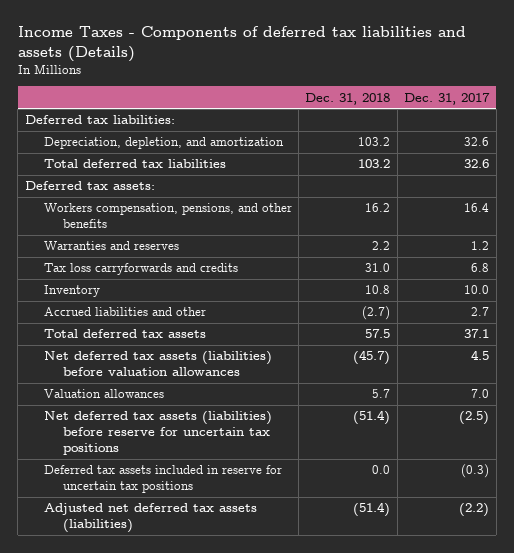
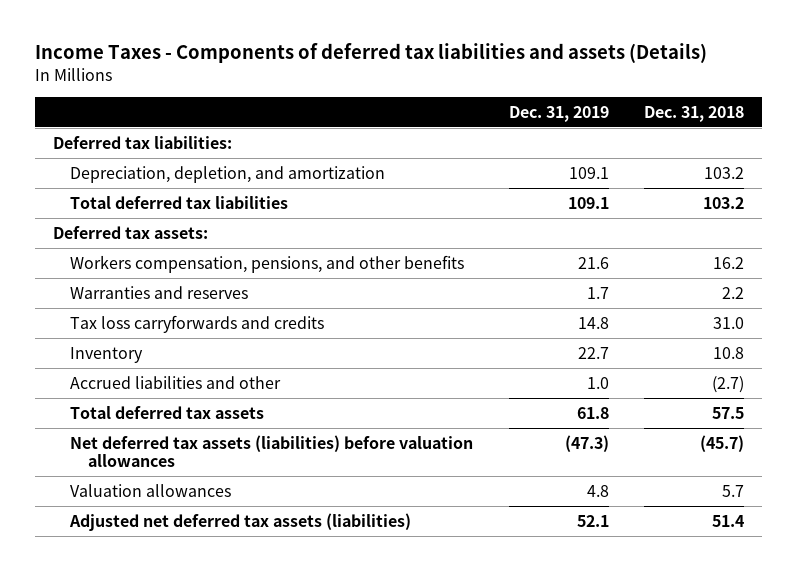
- | Dec. 31, 2018 | Dec. 31, 2017
+ | Dec. 31, 2019 | Dec. 31, 2018
- Net deferred tax assets (liabilities) before reserve for uncertain tax positions | (51.4) | (2.5)
- Deferred tax assets included in reserve for uncertain tax positions | 0.0 | (0.3)
- Adjusted net deferred tax assets (liabilities) | (51.4) | (2.2)
+ Adjusted net deferred tax assets (liabilities) | 52.1 | 51.4

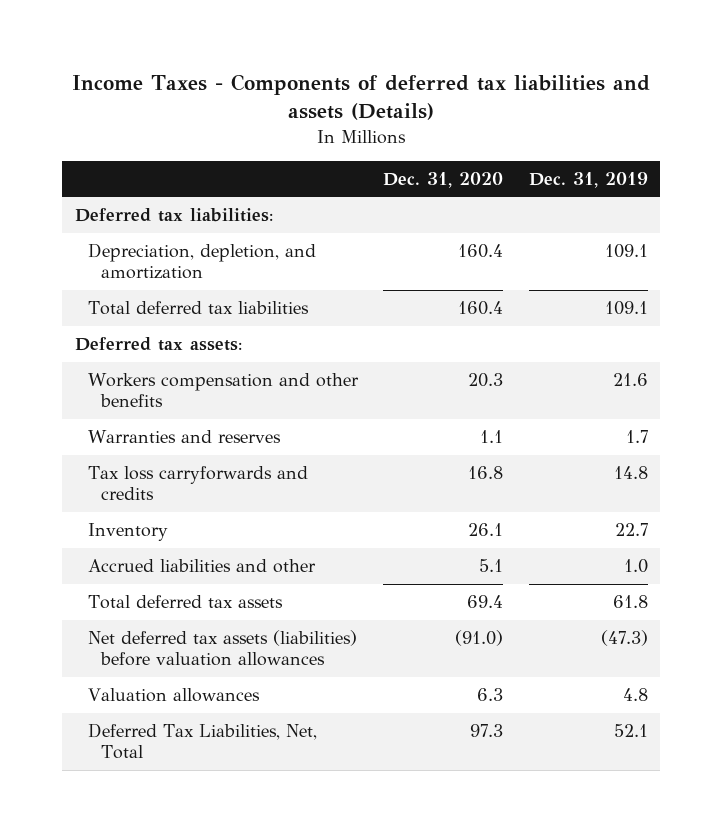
- | Dec. 31, 2019 | Dec. 31, 2018
+ | Dec. 31, 2020 | Dec. 31, 2019
- Workers compensation, pensions, and other benefits | 21.6 | 16.2
+ Workers compensation and other benefits | 20.3 | 21.6
- Adjusted net deferred tax assets (liabilities) | 52.1 | 51.4
+ Deferred Tax Liabilities, Net, Total | 97.3 | 52.1

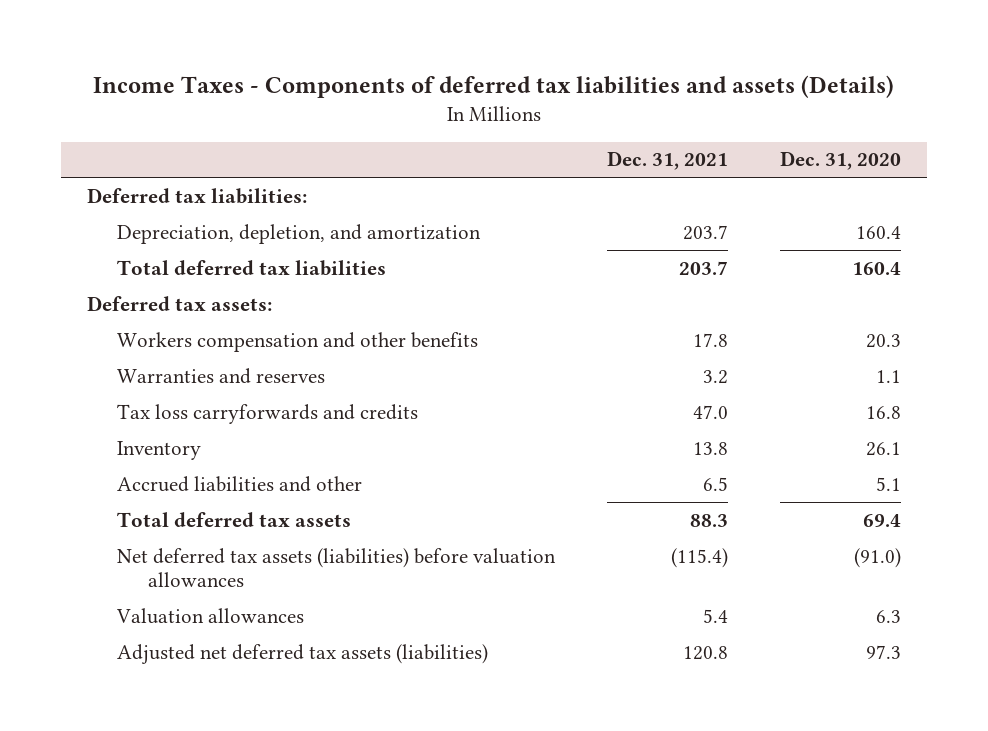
- | Dec. 31, 2020 | Dec. 31, 2019
+ | Dec. 31, 2021 | Dec. 31, 2020
- Deferred Tax Liabilities, Net, Total | 97.3 | 52.1
+ Adjusted net deferred tax assets (liabilities) | 120.8 | 97.3

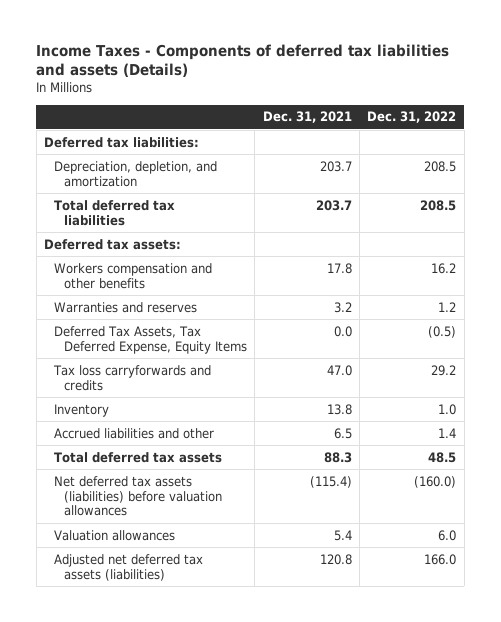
- | Dec. 31, 2021 | Dec. 31, 2020
+ | Dec. 31, 2021 | Dec. 31, 2022
+ Deferred Tax Assets, Tax Deferred Expense, Equity Items | 0.0 | (0.5)

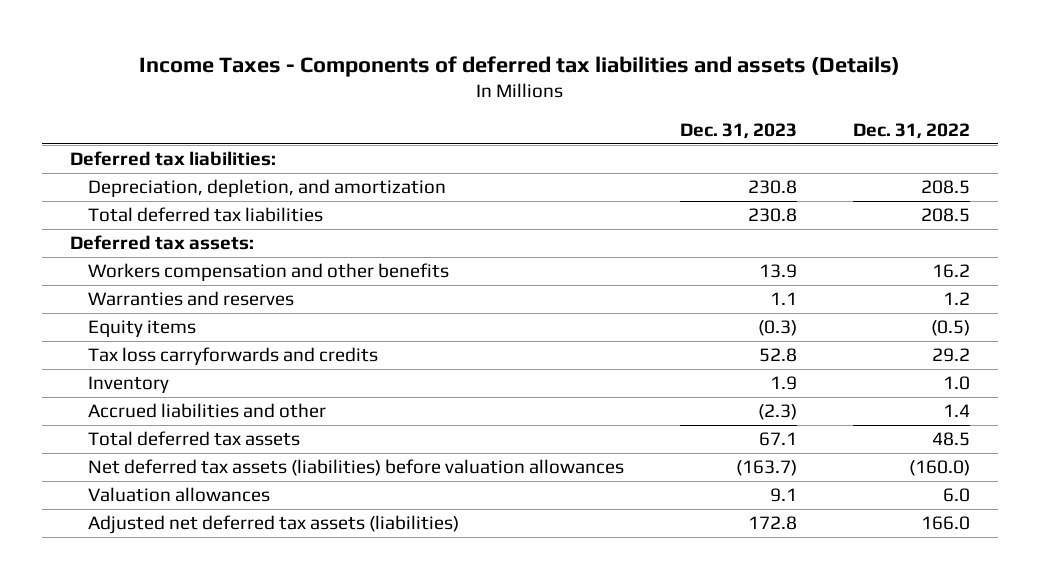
- | Dec. 31, 2021 | Dec. 31, 2022
+ | Dec. 31, 2023 | Dec. 31, 2022
- Deferred Tax Assets, Tax Deferred Expense, Equity Items | 0.0 | (0.5)
+ Equity items | (0.3) | (0.5)

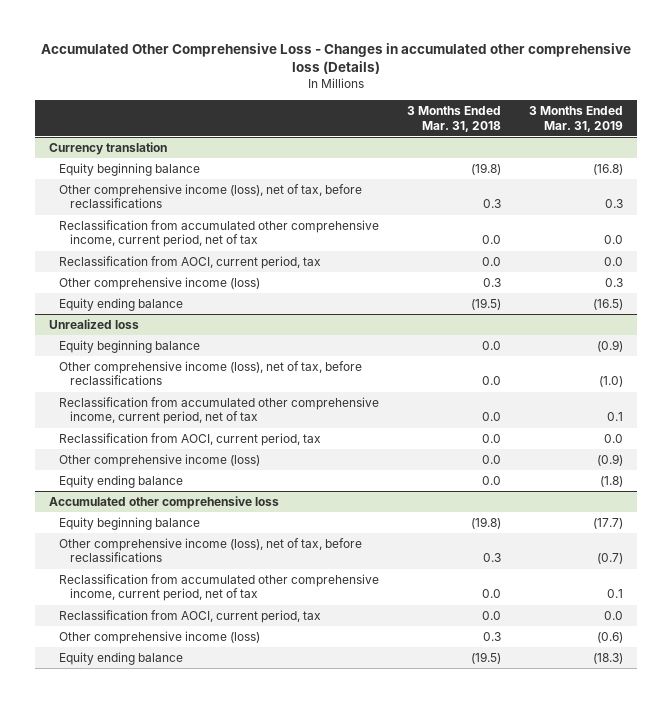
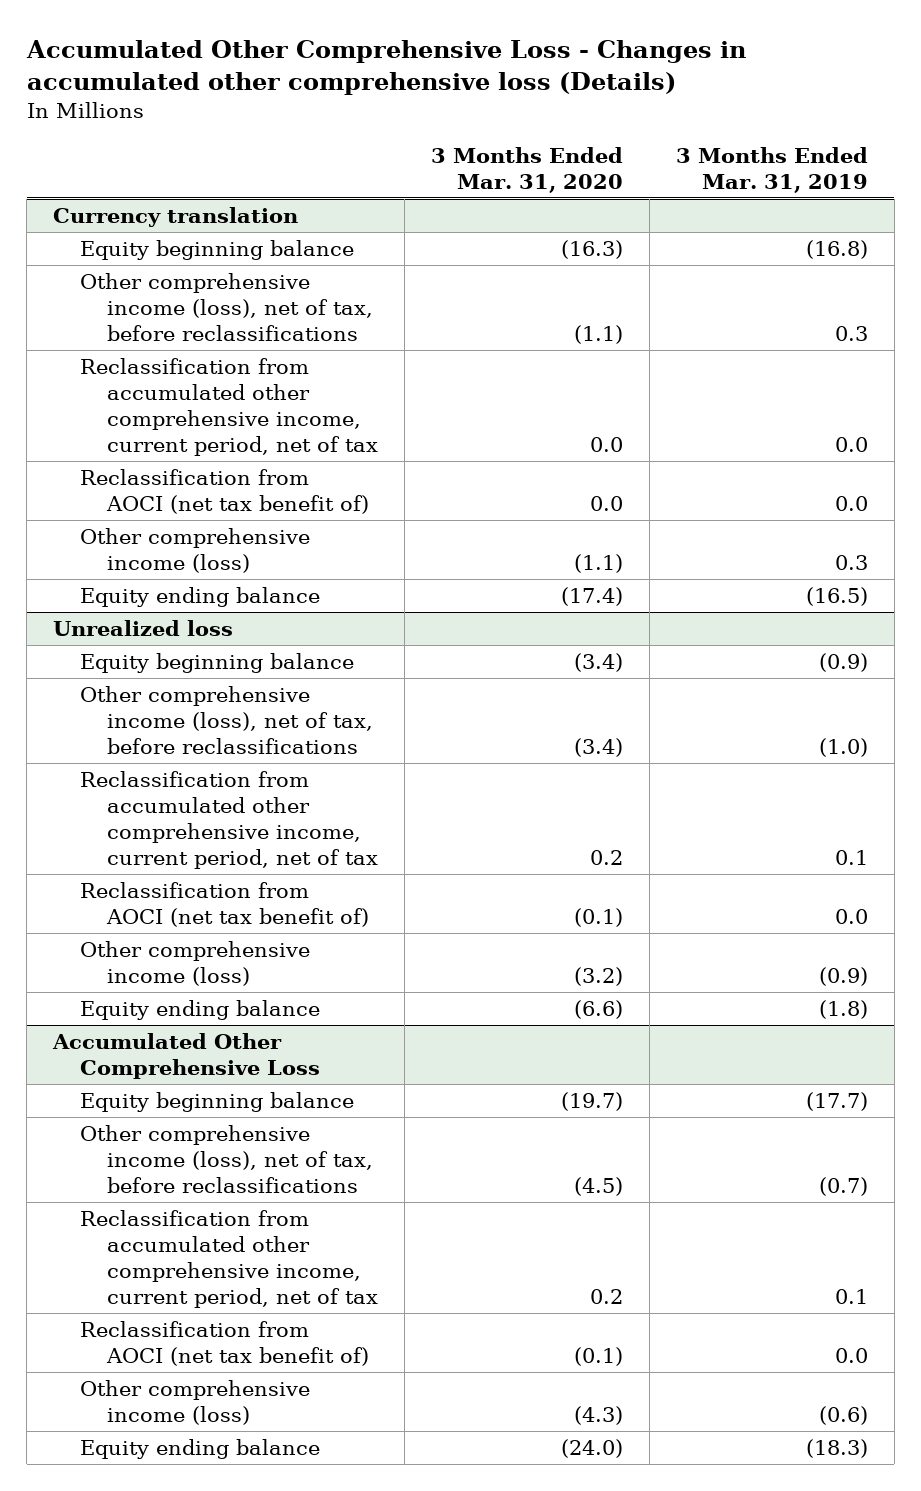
- | 3 Months Ended Mar. 31, 2018 | 3 Months Ended Mar. 31, 2019
+ | 3 Months Ended Mar. 31, 2020 | 3 Months Ended Mar. 31, 2019
@ Currency translation
- Reclassification from AOCI, current period, tax | 0.0 | 0.0
+ Reclassification from AOCI (net tax benefit of) | 0.0 | 0.0
@ Unrealized loss
- Reclassification from AOCI, current period, tax | 0.0 | 0.0
+ Reclassification from AOCI (net tax benefit of) | (0.1) | 0.0
- Accumulated other comprehensive loss
+ Accumulated Other Comprehensive Loss
- Reclassification from AOCI, current period, tax | 0.0 | 0.0
+ Reclassification from AOCI (net tax benefit of) | (0.1) | 0.0

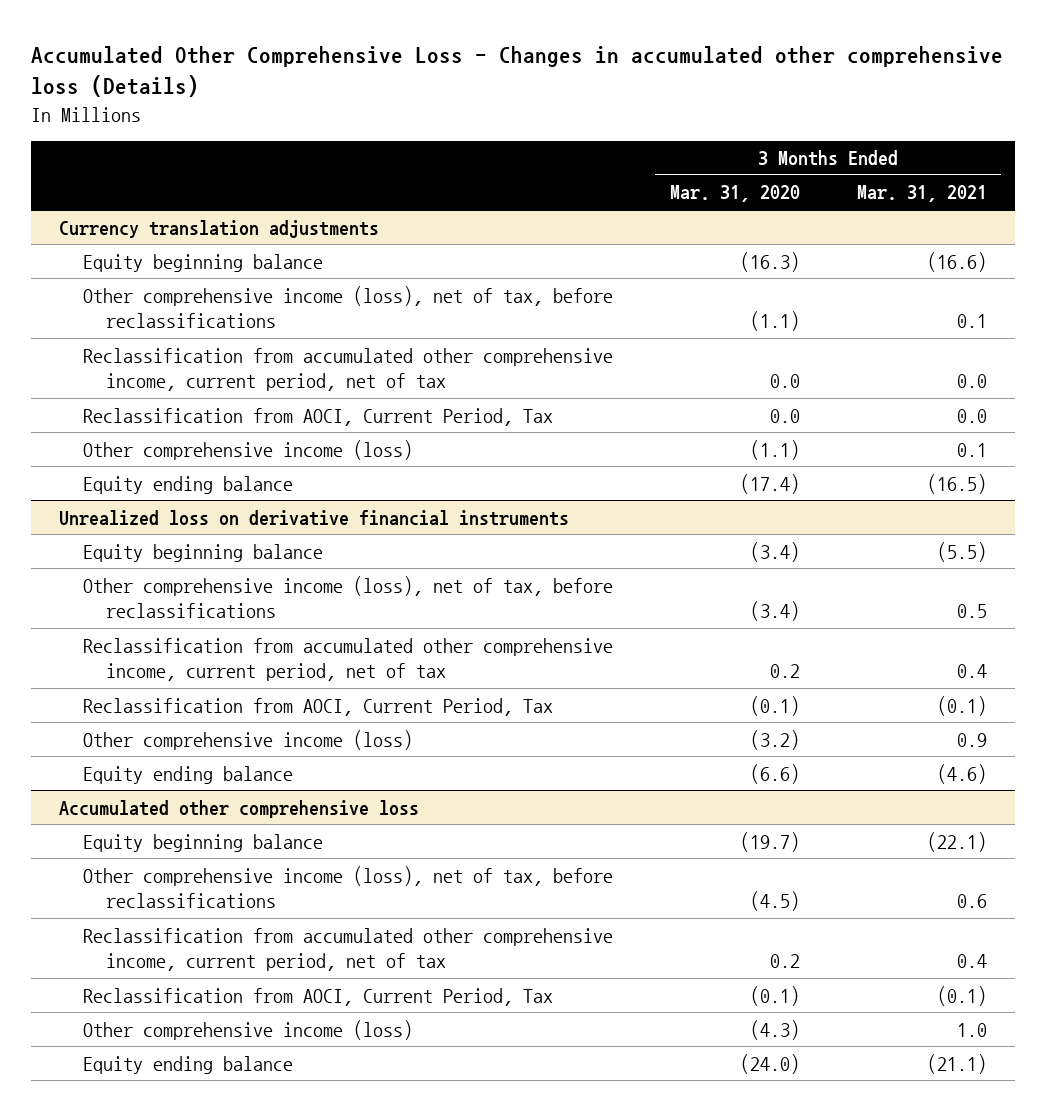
- | 3 Months Ended Mar. 31, 2020 | 3 Months Ended Mar. 31, 2019
+ | 3 Months Ended Mar. 31, 2020 | 3 Months Ended Mar. 31, 2021
- Currency translation
+ Currency translation adjustments
- Reclassification from AOCI (net tax benefit of) | 0.0 | 0.0
+ Reclassification from AOCI, Current Period, Tax | 0.0 | 0.0
- Unrealized loss
+ Unrealized loss on derivative financial instruments
- Reclassification from AOCI (net tax benefit of) | (0.1) | 0.0
+ Reclassification from AOCI, Current Period, Tax | (0.1) | (0.1)
- Accumulated Other Comprehensive Loss
+ Accumulated other comprehensive loss
- Reclassification from AOCI (net tax benefit of) | (0.1) | 0.0
+ Reclassification from AOCI, Current Period, Tax | (0.1) | (0.1)

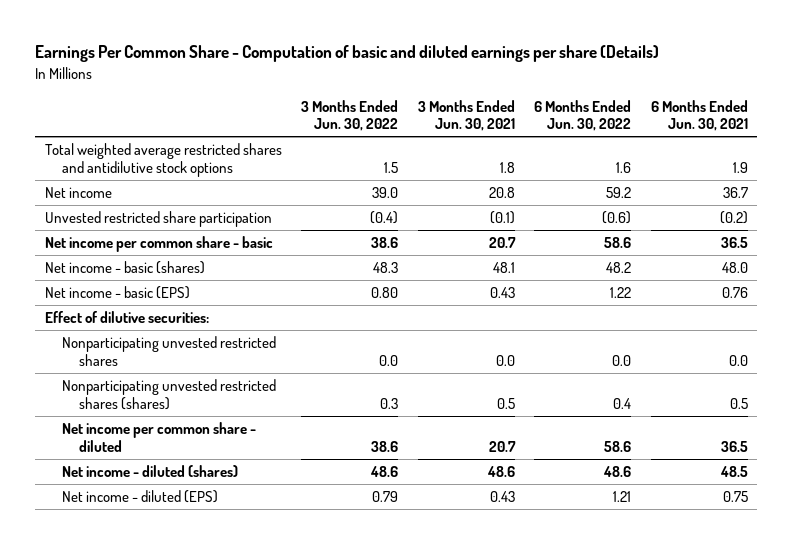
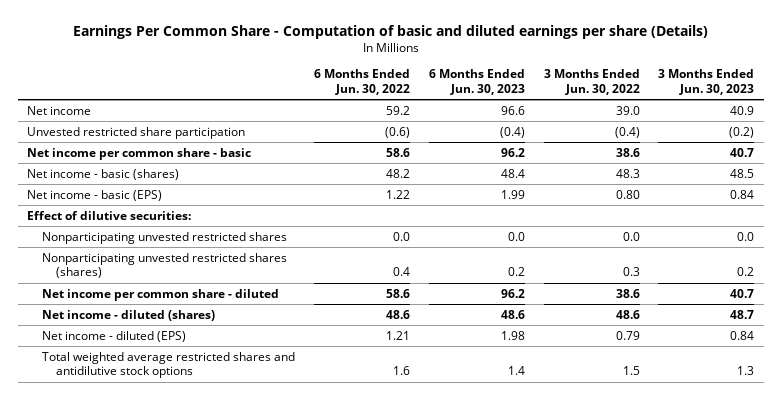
- | 3 Months Ended Jun. 30, 2022 | 3 Months Ended Jun. 30, 2021 | 6 Months Ended Jun. 30, 2022 | 6 Months Ended Jun. 30, 2021
+ | 6 Months Ended Jun. 30, 2022 | 6 Months Ended Jun. 30, 2023 | 3 Months Ended Jun. 30, 2022 | 3 Months Ended Jun. 30, 2023
moved down: Total weighted average restricted shares and antidilutive stock options | 1.6 | 1.4 | 1.5 | 1.3

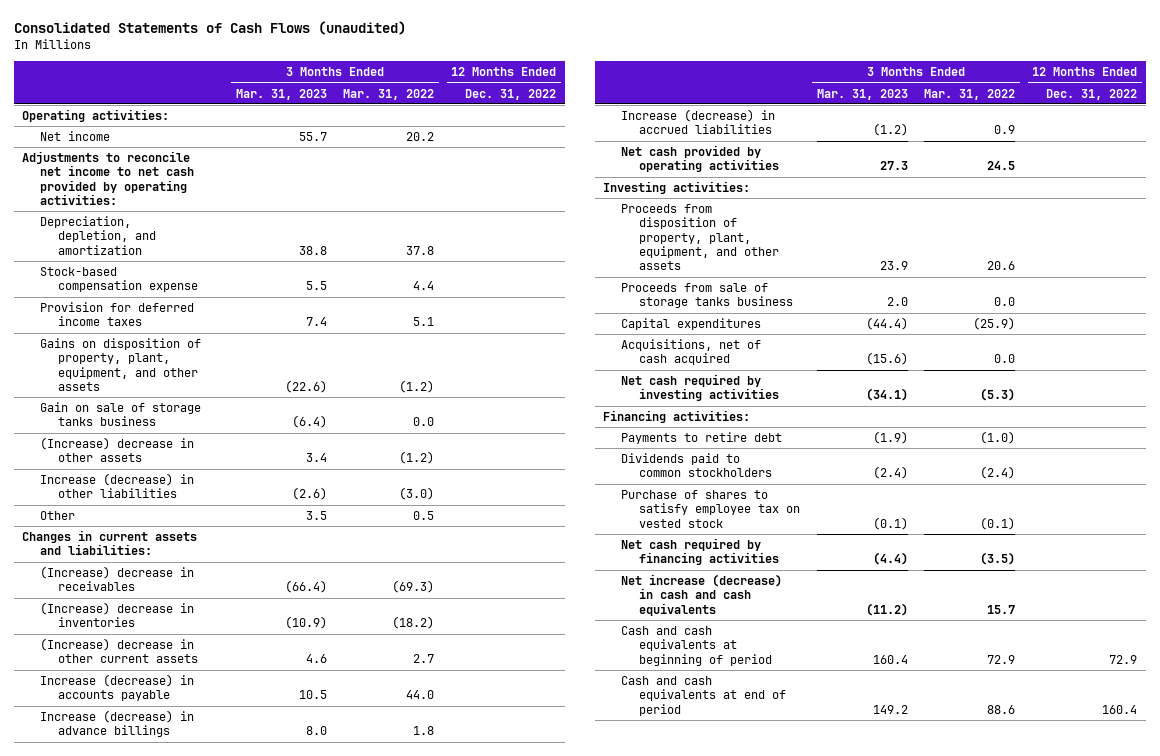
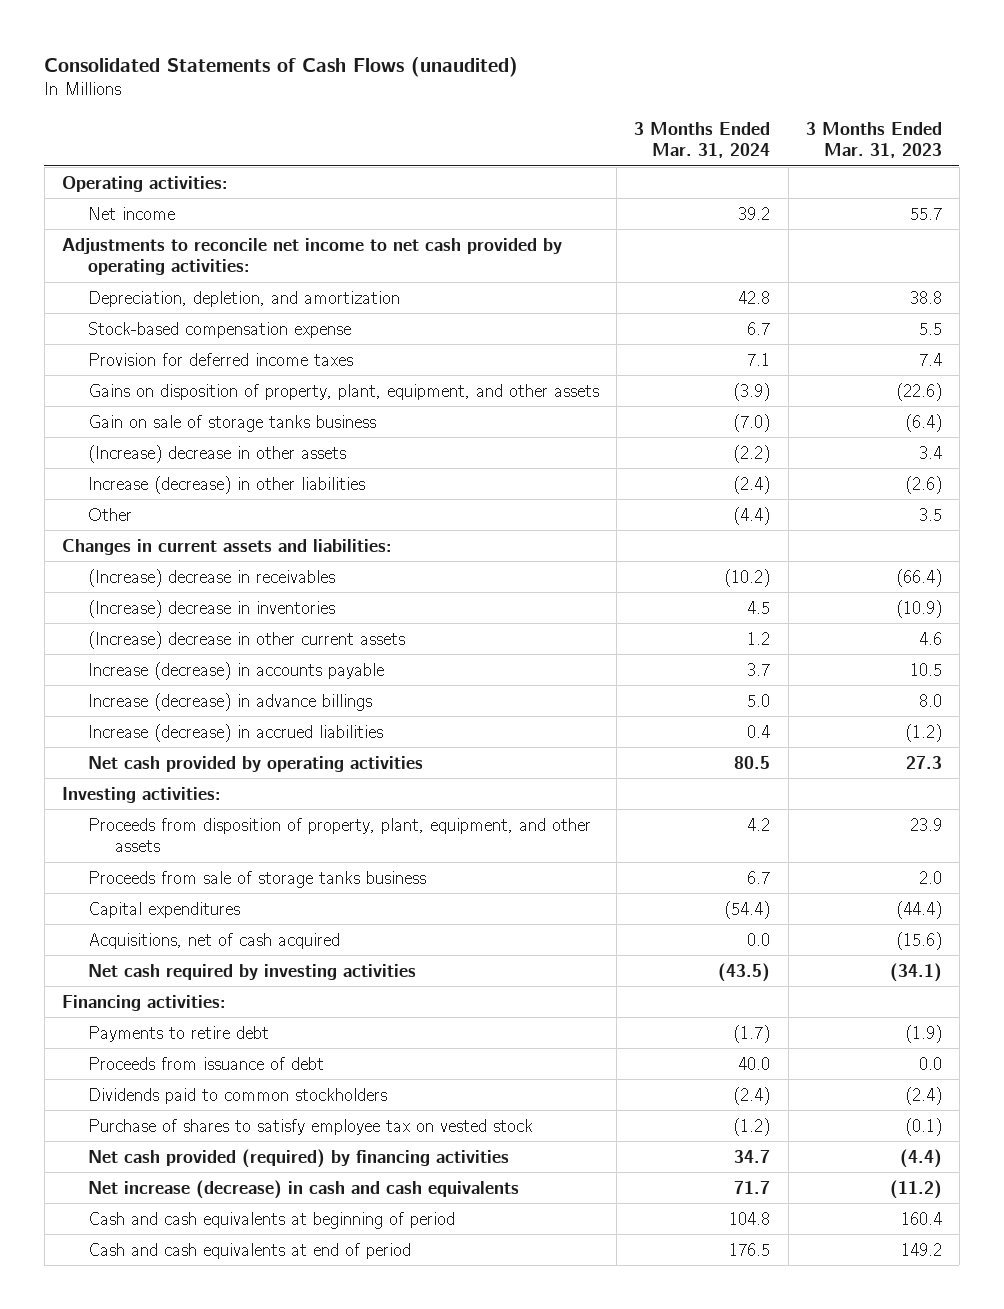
- | 3 Months Ended Mar. 31, 2023 | 3 Months Ended Mar. 31, 2022 | 12 Months Ended Dec. 31, 2022
+ | 3 Months Ended Mar. 31, 2024 | 3 Months Ended Mar. 31, 2023
+ Proceeds from issuance of debt | 40.0 | 0.0
- Net cash required by financing activities | (4.4) | (3.5) |
+ Net cash provided (required) by financing activities | 34.7 | (4.4)

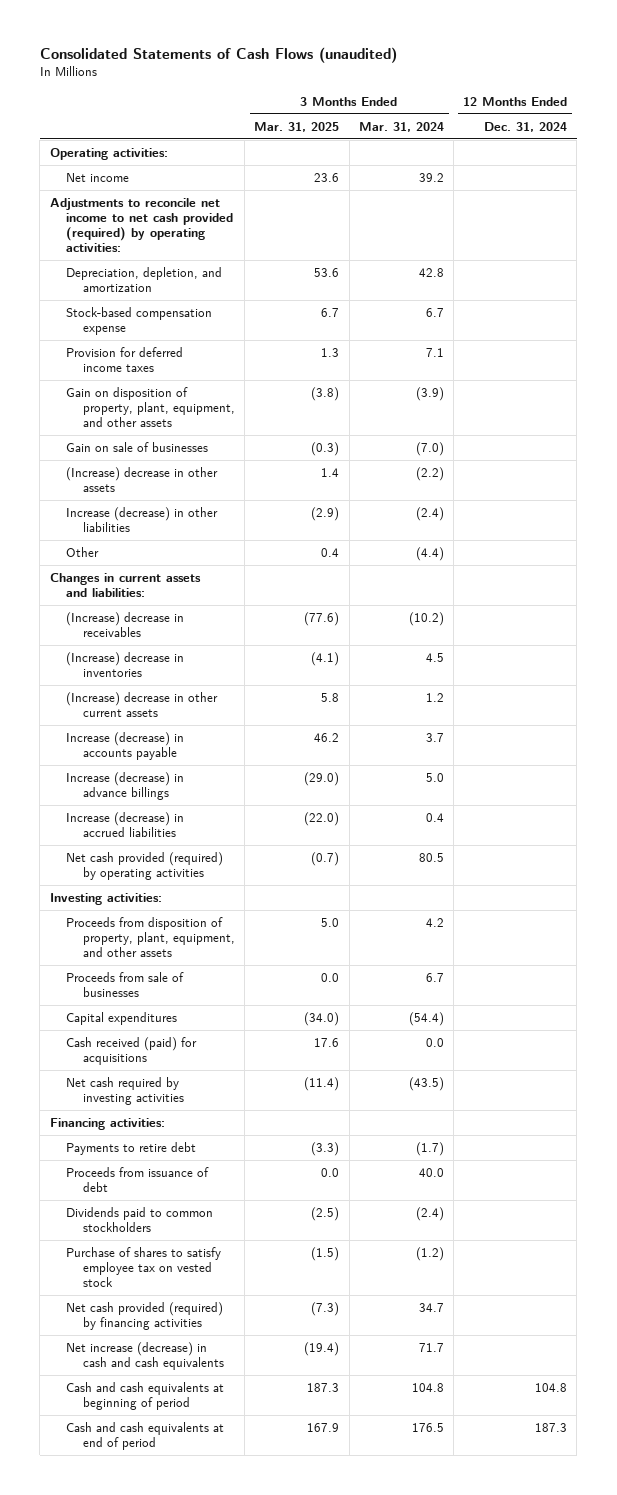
- | 3 Months Ended Mar. 31, 2024 | 3 Months Ended Mar. 31, 2023
+ | 3 Months Ended Mar. 31, 2025 | 3 Months Ended Mar. 31, 2024 | 12 Months Ended Dec. 31, 2024
- Adjustments to reconcile net income to net cash provided by operating activities:
+ Adjustments to reconcile net income to net cash provided (required) by operating activities:
- Gains on disposition of property, plant, equipment, and other assets | (3.9) | (22.6)
- Gain on sale of storage tanks business | (7.0) | (6.4)
+ Gain on disposition of property, plant, equipment, and other assets | (3.8) | (3.9) |
+ Gain on sale of businesses | (0.3) | (7.0) |
- Net cash provided by operating activities | 80.5 | 27.3
+ Net cash provided (required) by operating activities | (0.7) | 80.5 |
- Proceeds from sale of storage tanks business | 6.7 | 2.0
+ Proceeds from sale of businesses | 0.0 | 6.7 |
- Acquisitions, net of cash acquired | 0.0 | (15.6)
+ Cash received (paid) for acquisitions | 17.6 | 0.0 |

